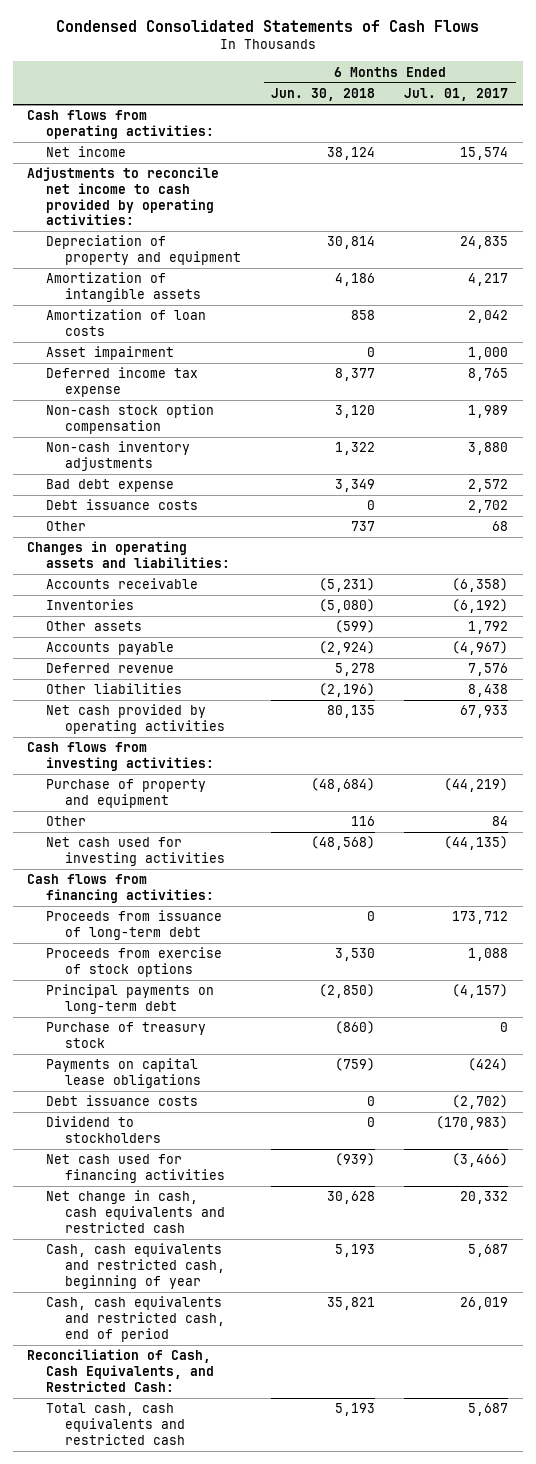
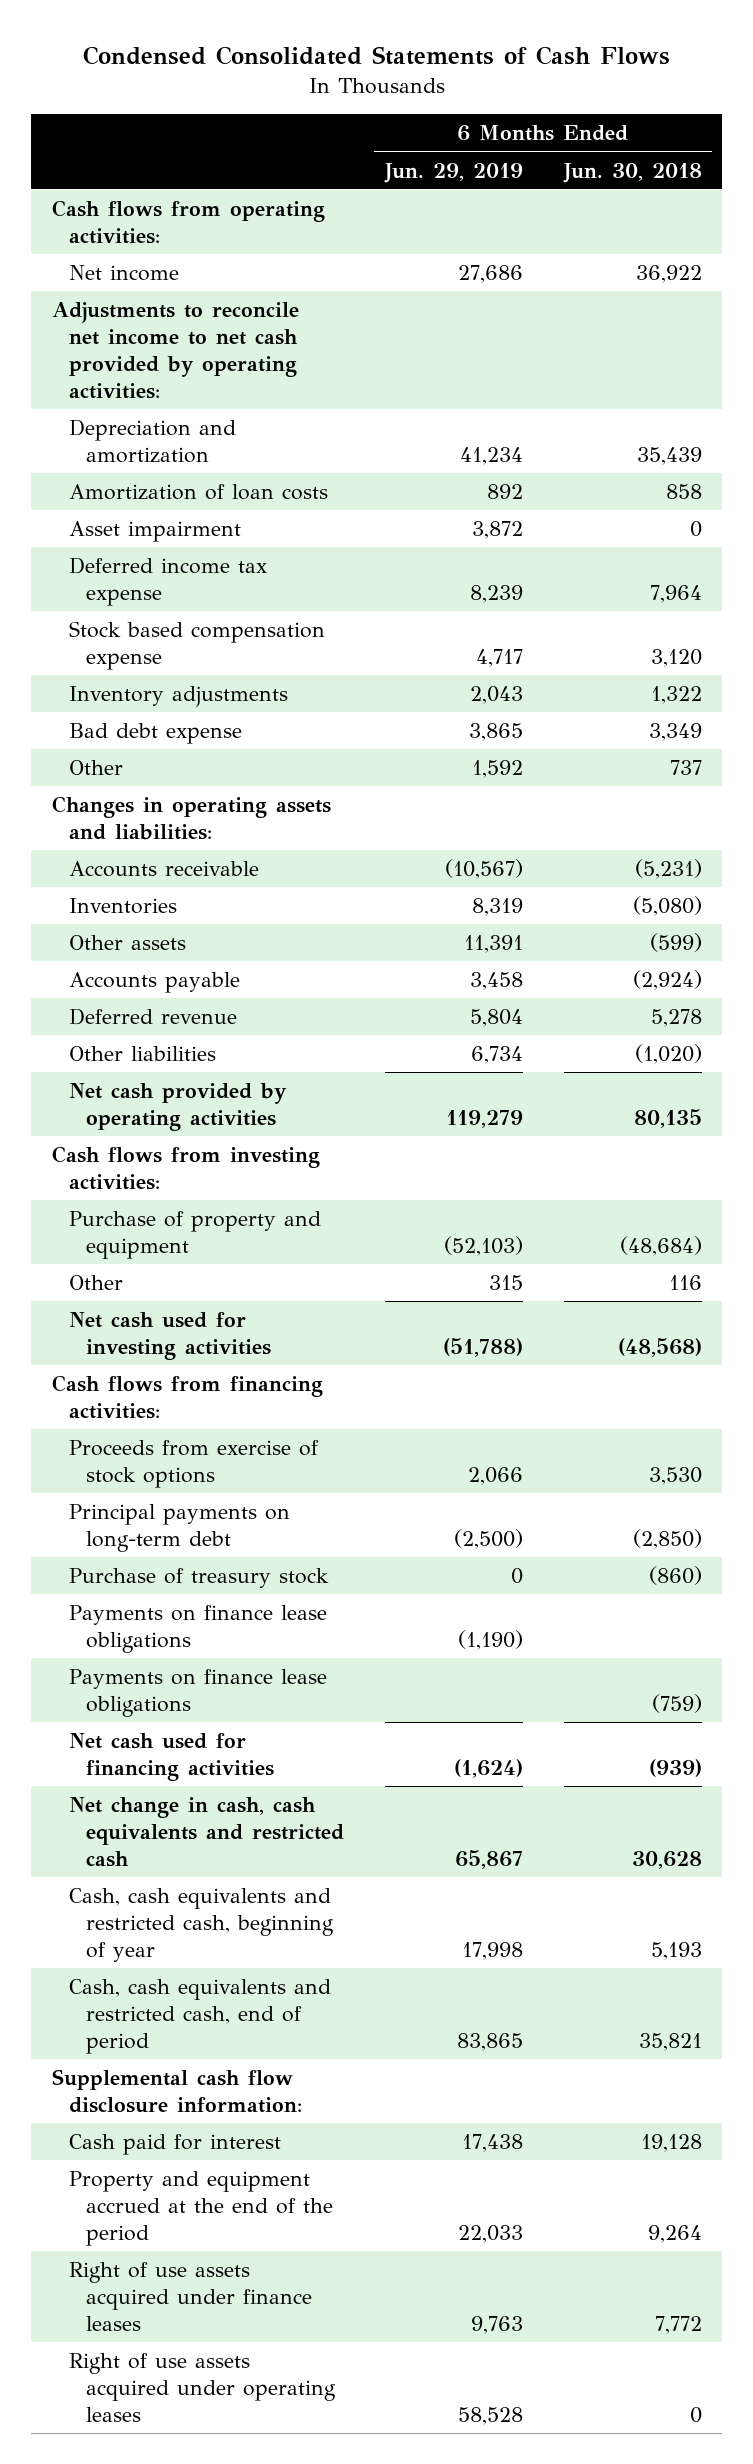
- | 6 Months Ended Jun. 30, 2018 | 6 Months Ended Jul. 01, 2017
+ | 6 Months Ended Jun. 29, 2019 | 6 Months Ended Jun. 30, 2018
- Net income | 38,124 | 15,574
- Adjustments to reconcile net income to cash provided by operating activities:
- Depreciation of property and equipment | 30,814 | 24,835
- Amortization of intangible assets | 4,186 | 4,217
+ Net income | 27,686 | 36,922
+ Adjustments to reconcile net income to net cash provided by operating activities:
+ Depreciation and amortization | 41,234 | 35,439
- Deferred income tax expense | 8,377 | 8,765
- Non-cash stock option compensation | 3,120 | 1,989
- Non-cash inventory adjustments | 1,322 | 3,880
+ Deferred income tax expense | 8,239 | 7,964
+ Stock based compensation expense | 4,717 | 3,120
+ Inventory adjustments | 2,043 | 1,322
- Debt issuance costs | 0 | 2,702
- Other liabilities | (2,196) | 8,438
+ Other liabilities | 6,734 | (1,020)
- Proceeds from issuance of long-term debt | 0 | 173,712
- Payments on capital lease obligations | (759) | (424)
- Debt issuance costs | 0 | (2,702)
- Dividend to stockholders | 0 | (170,983)
+ Payments on finance lease obligations | (1,190) |
+ Payments on finance lease obligations | | (759)
- Reconciliation of Cash, Cash Equivalents, and Restricted Cash:
- Total cash, cash equivalents and restricted cash | 5,193 | 5,687
+ Supplemental cash flow disclosure information:
+ Cash paid for interest | 17,438 | 19,128
+ Property and equipment accrued at the end of the period | 22,033 | 9,264
+ Right of use assets acquired under finance leases | 9,763 | 7,772
+ Right of use assets acquired under operating leases | 58,528 | 0

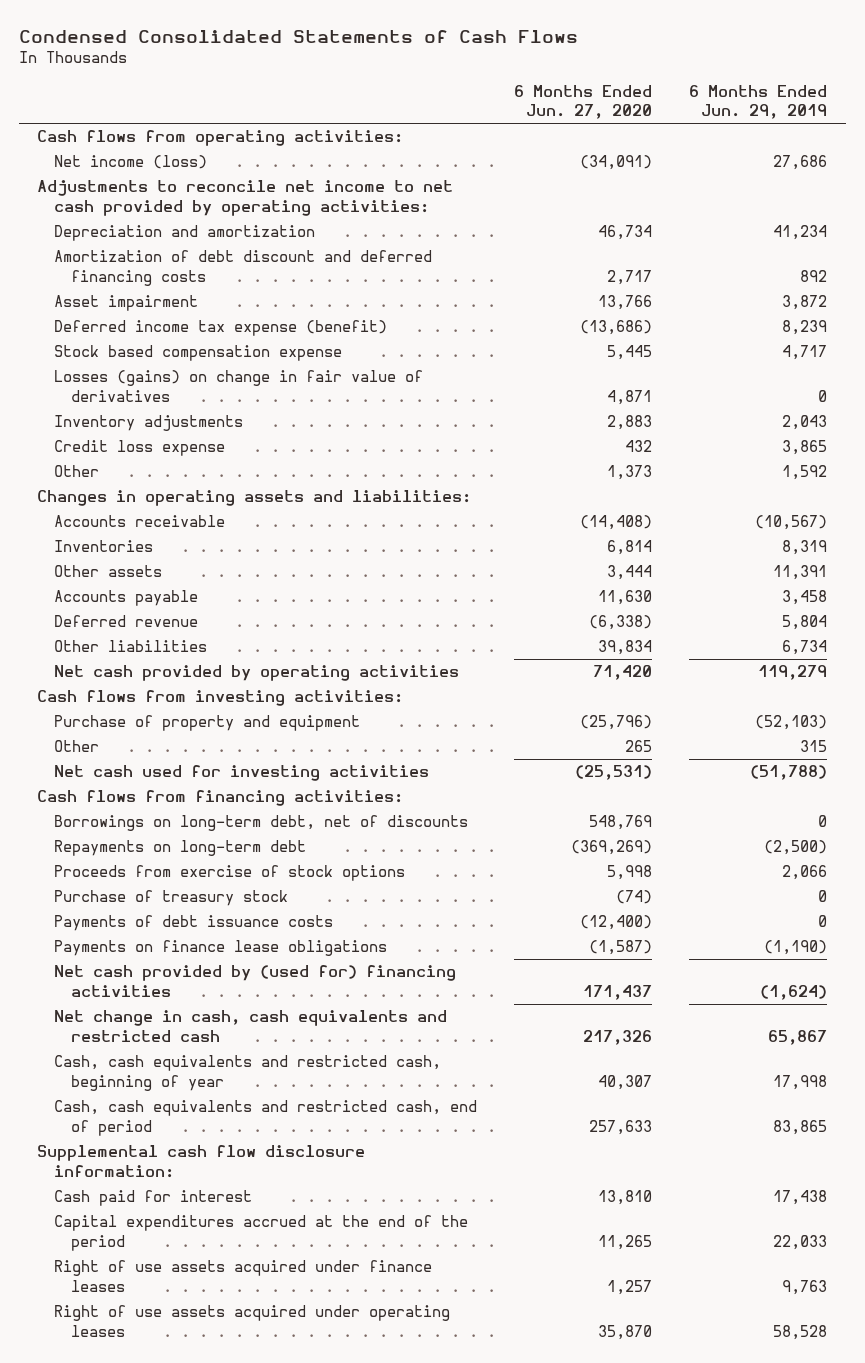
- | 6 Months Ended Jun. 29, 2019 | 6 Months Ended Jun. 30, 2018
+ | 6 Months Ended Jun. 27, 2020 | 6 Months Ended Jun. 29, 2019
- Net income | 27,686 | 36,922
+ Net income (loss) | (34,091) | 27,686
- Amortization of loan costs | 892 | 858
+ Amortization of debt discount and deferred financing costs | 2,717 | 892
- Deferred income tax expense | 8,239 | 7,964
+ Deferred income tax expense (benefit) | (13,686) | 8,239
+ Losses (gains) on change in fair value of derivatives | 4,871 | 0
- Bad debt expense | 3,865 | 3,349
+ Credit loss expense | 432 | 3,865
+ Borrowings on long-term debt, net of discounts | 548,769 | 0
+ Repayments on long-term debt | (369,269) | (2,500)
- Principal payments on long-term debt | (2,500) | (2,850)
+ Payments of debt issuance costs | (12,400) | 0
- Payments on finance lease obligations | | (759)
- Net cash used for financing activities | (1,624) | (939)
+ Net cash provided by (used for) financing activities | 171,437 | (1,624)
- Property and equipment accrued at the end of the period | 22,033 | 9,264
+ Capital expenditures accrued at the end of the period | 11,265 | 22,033

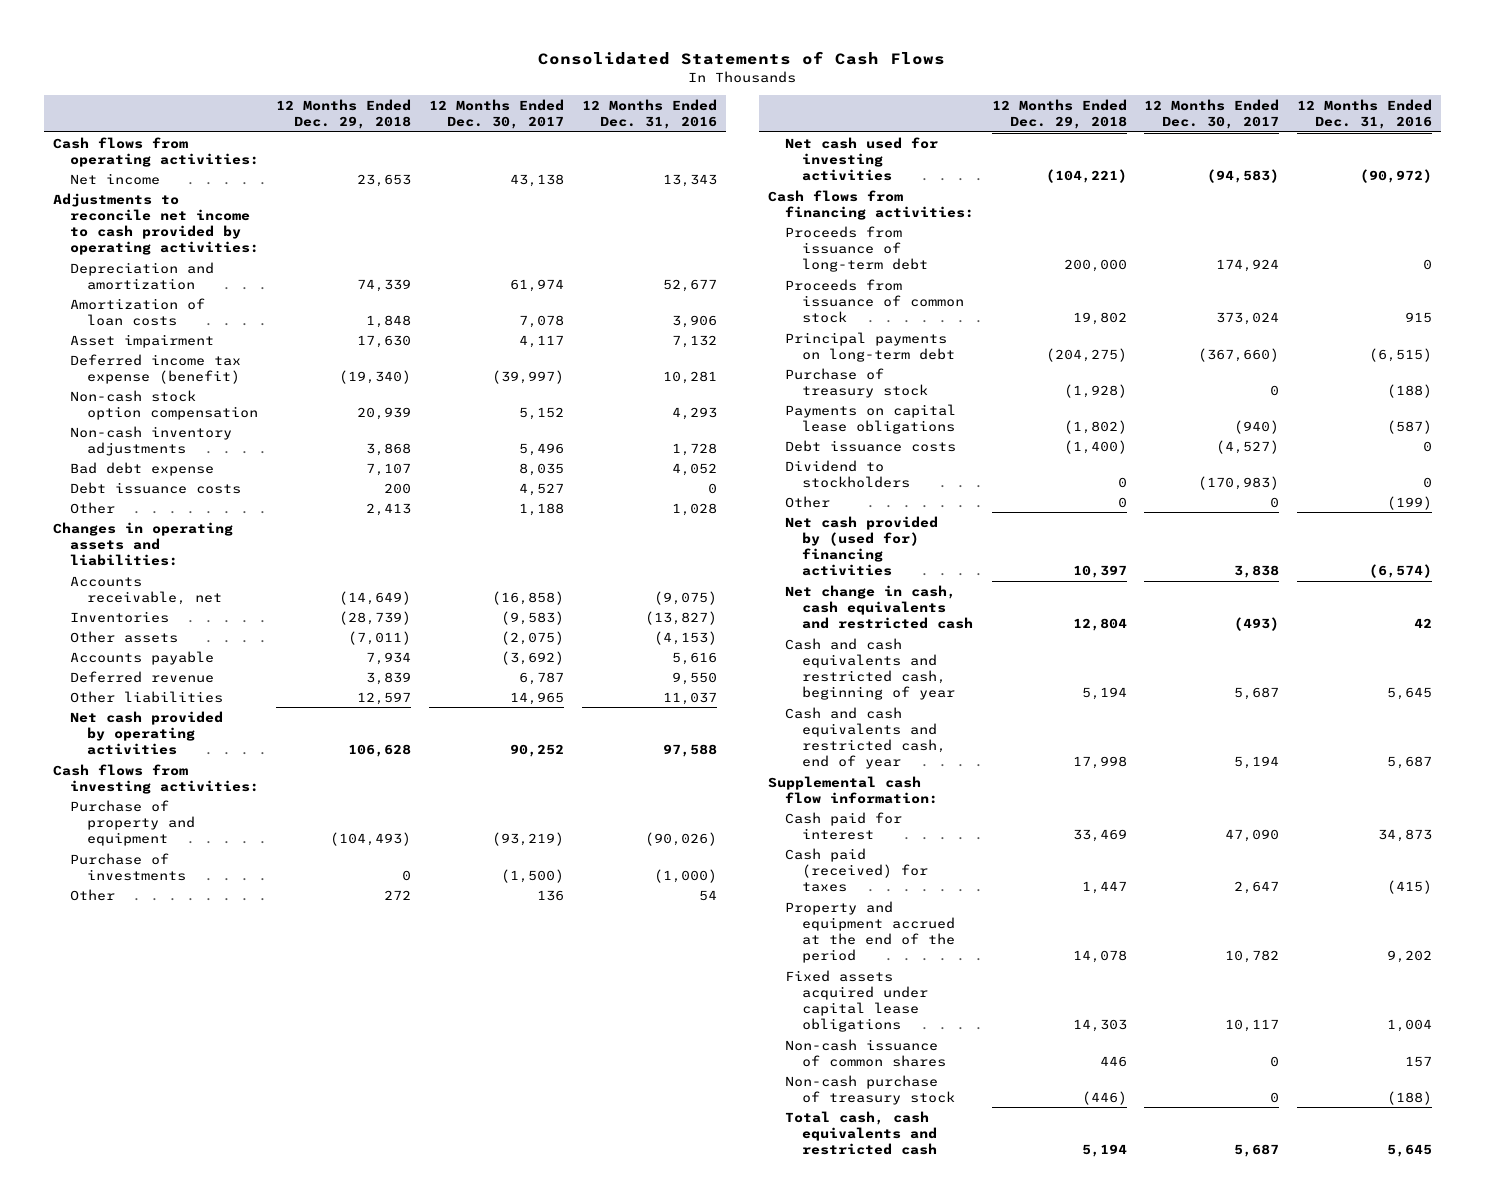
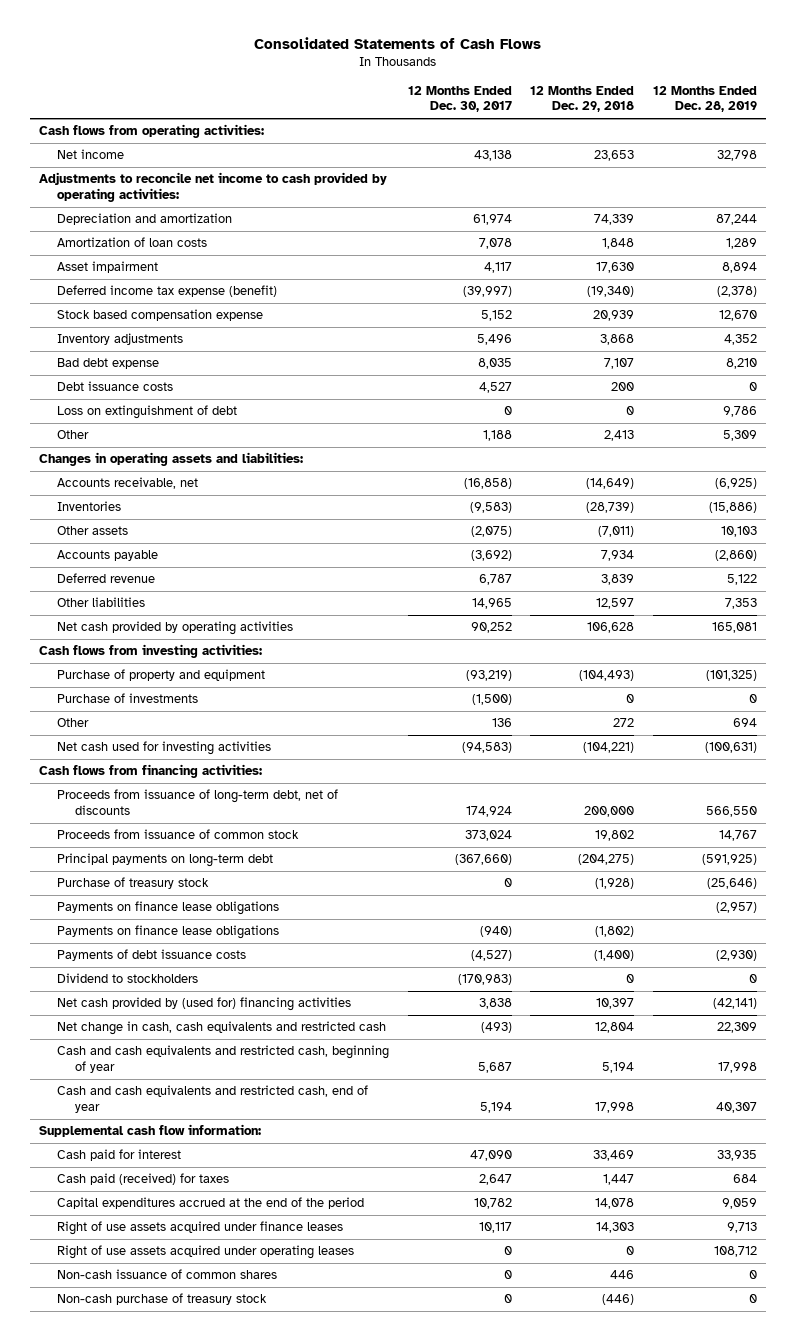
- | 12 Months Ended Dec. 29, 2018 | 12 Months Ended Dec. 30, 2017 | 12 Months Ended Dec. 31, 2016
+ | 12 Months Ended Dec. 30, 2017 | 12 Months Ended Dec. 29, 2018 | 12 Months Ended Dec. 28, 2019
- Non-cash stock option compensation | 20,939 | 5,152 | 4,293
- Non-cash inventory adjustments | 3,868 | 5,496 | 1,728
+ Stock based compensation expense | 5,152 | 20,939 | 12,670
+ Inventory adjustments | 5,496 | 3,868 | 4,352
+ Loss on extinguishment of debt | 0 | 0 | 9,786
- Proceeds from issuance of long-term debt | 200,000 | 174,924 | 0
+ Proceeds from issuance of long-term debt, net of discounts | 174,924 | 200,000 | 566,550
- Payments on capital lease obligations | (1,802) | (940) | (587)
- Debt issuance costs | (1,400) | (4,527) | 0
+ Payments on finance lease obligations | | | (2,957)
+ Payments on finance lease obligations | (940) | (1,802) |
+ Payments of debt issuance costs | (4,527) | (1,400) | (2,930)
- Other | 0 | 0 | (199)
- Property and equipment accrued at the end of the period | 14,078 | 10,782 | 9,202
- Fixed assets acquired under capital lease obligations | 14,303 | 10,117 | 1,004
+ Capital expenditures accrued at the end of the period | 10,782 | 14,078 | 9,059
+ Right of use assets acquired under finance leases | 10,117 | 14,303 | 9,713
+ Right of use assets acquired under operating leases | 0 | 0 | 108,712
- Total cash, cash equivalents and restricted cash | 5,194 | 5,687 | 5,645

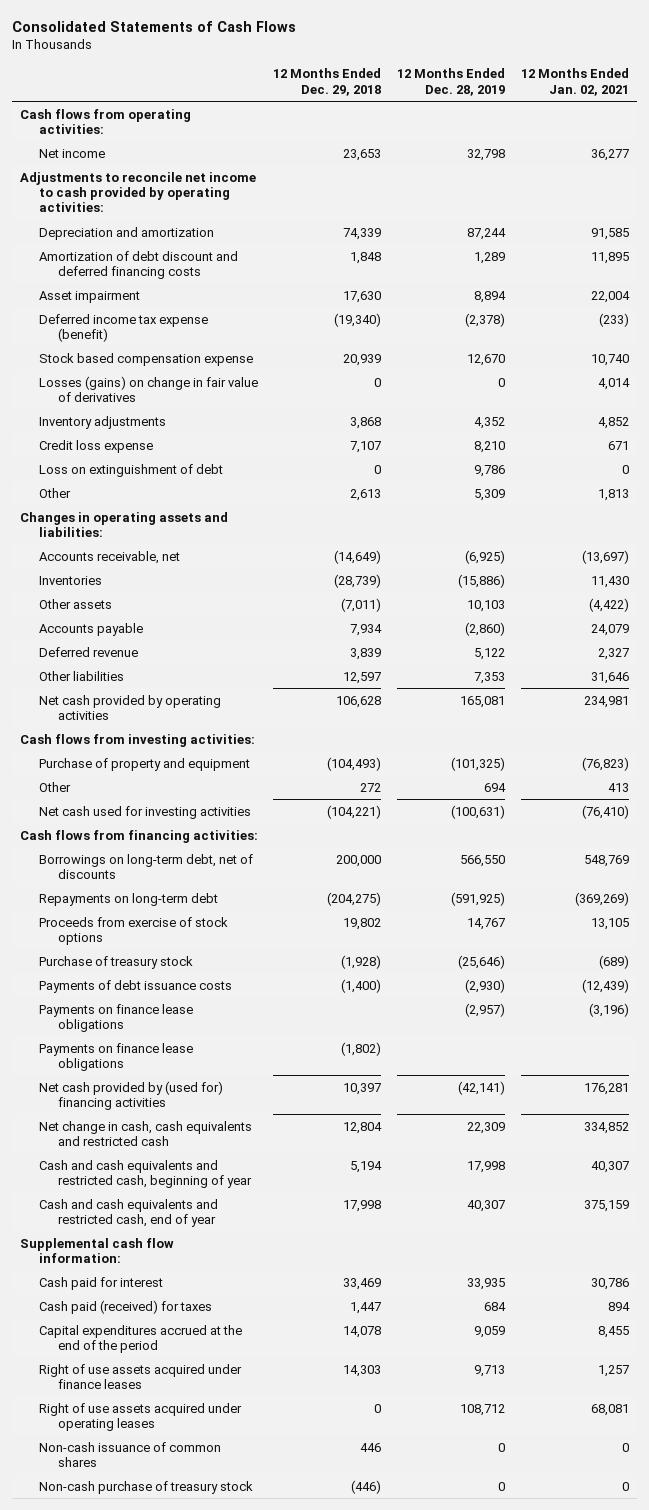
- | 12 Months Ended Dec. 30, 2017 | 12 Months Ended Dec. 29, 2018 | 12 Months Ended Dec. 28, 2019
+ | 12 Months Ended Dec. 29, 2018 | 12 Months Ended Dec. 28, 2019 | 12 Months Ended Jan. 02, 2021
- Amortization of loan costs | 7,078 | 1,848 | 1,289
+ Amortization of debt discount and deferred financing costs | 1,848 | 1,289 | 11,895
+ Losses (gains) on change in fair value of derivatives | 0 | 0 | 4,014
- Bad debt expense | 8,035 | 7,107 | 8,210
- Debt issuance costs | 4,527 | 200 | 0
+ Credit loss expense | 7,107 | 8,210 | 671
- Other | 1,188 | 2,413 | 5,309
+ Other | 2,613 | 5,309 | 1,813
- Purchase of investments | (1,500) | 0 | 0
- Proceeds from issuance of long-term debt, net of discounts | 174,924 | 200,000 | 566,550
- Proceeds from issuance of common stock | 373,024 | 19,802 | 14,767
- Principal payments on long-term debt | (367,660) | (204,275) | (591,925)
+ Borrowings on long-term debt, net of discounts | 200,000 | 566,550 | 548,769
+ Repayments on long-term debt | (204,275) | (591,925) | (369,269)
+ Proceeds from exercise of stock options | 19,802 | 14,767 | 13,105
moved up: Payments of debt issuance costs | (1,400) | (2,930) | (12,439)
- Dividend to stockholders | (170,983) | 0 | 0

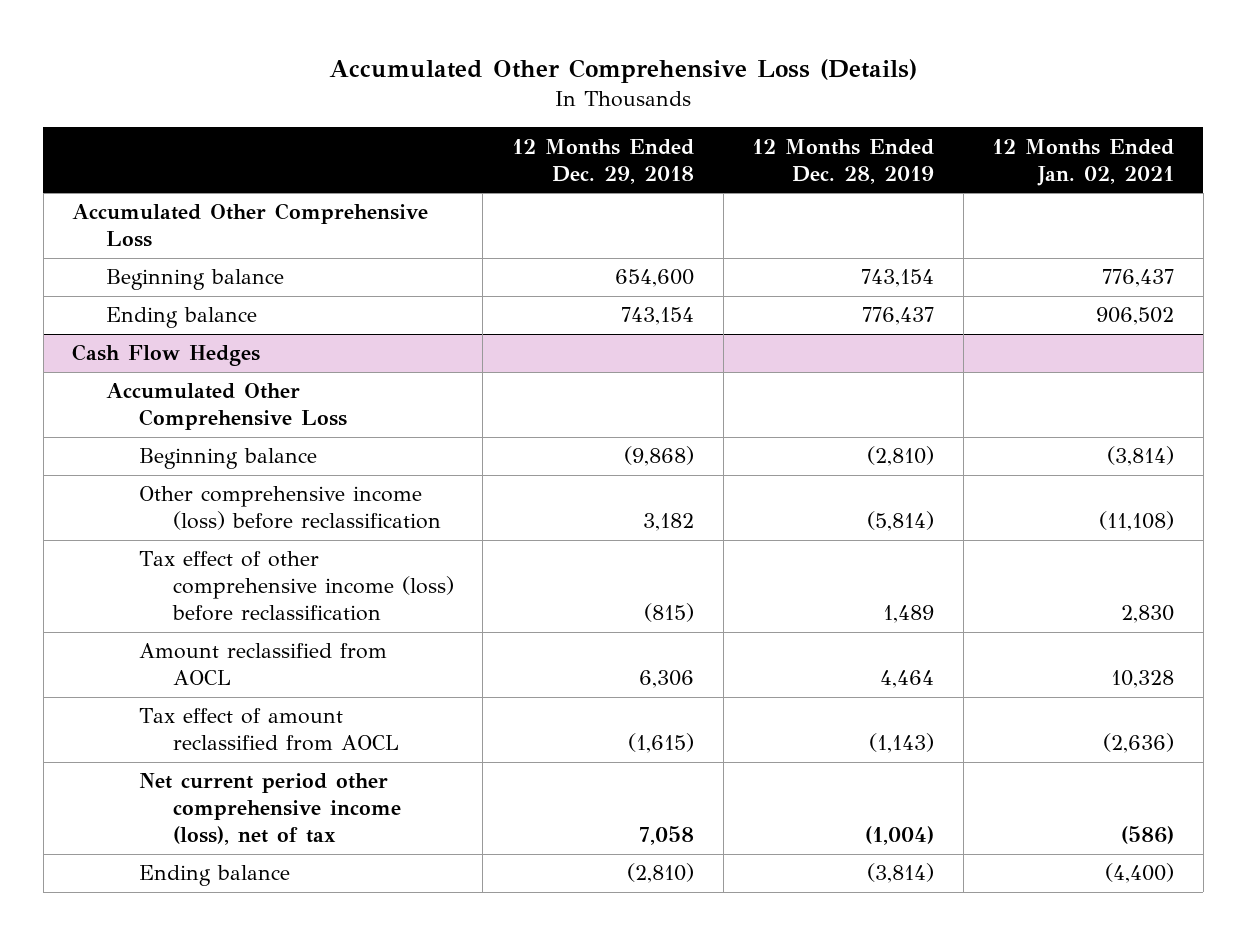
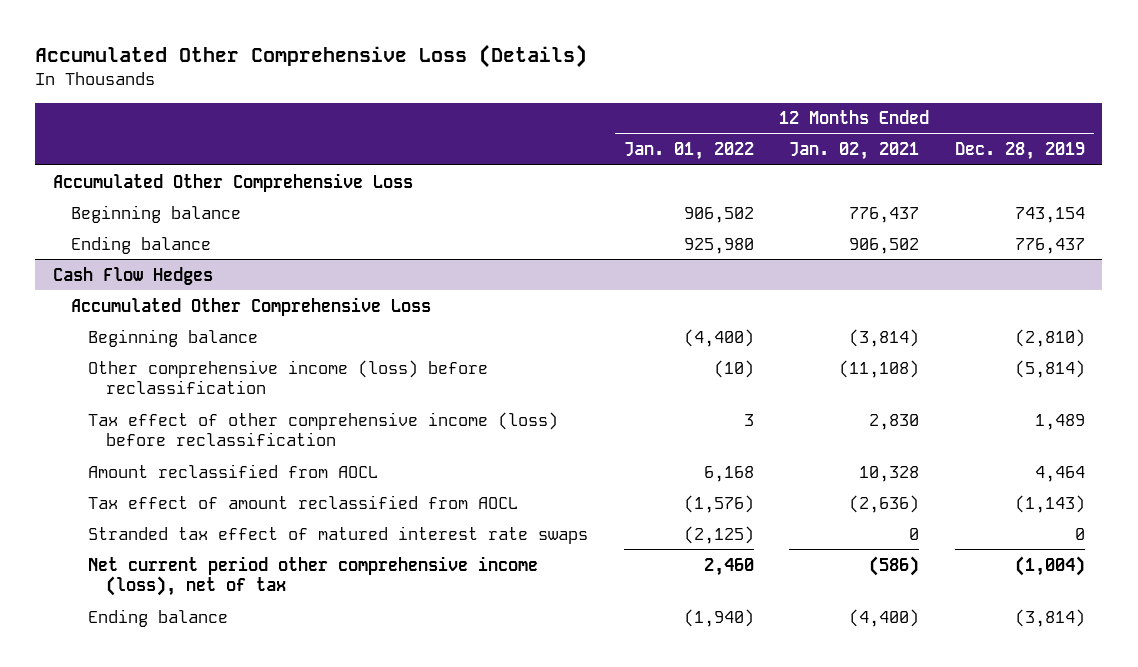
- | 12 Months Ended Dec. 29, 2018 | 12 Months Ended Dec. 28, 2019 | 12 Months Ended Jan. 02, 2021
+ | 12 Months Ended Jan. 01, 2022 | 12 Months Ended Jan. 02, 2021 | 12 Months Ended Dec. 28, 2019
@ Cash Flow Hedges
+ Stranded tax effect of matured interest rate swaps | (2,125) | 0 | 0

